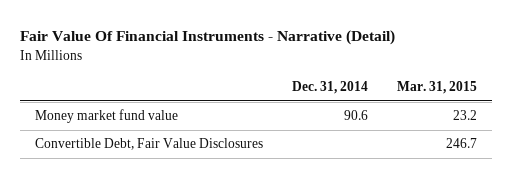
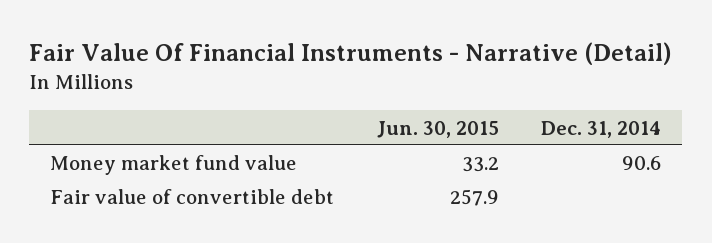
- | Dec. 31, 2014 | Mar. 31, 2015
+ | Jun. 30, 2015 | Dec. 31, 2014
- Convertible Debt, Fair Value Disclosures | | 246.7
+ Fair value of convertible debt | 257.9 |

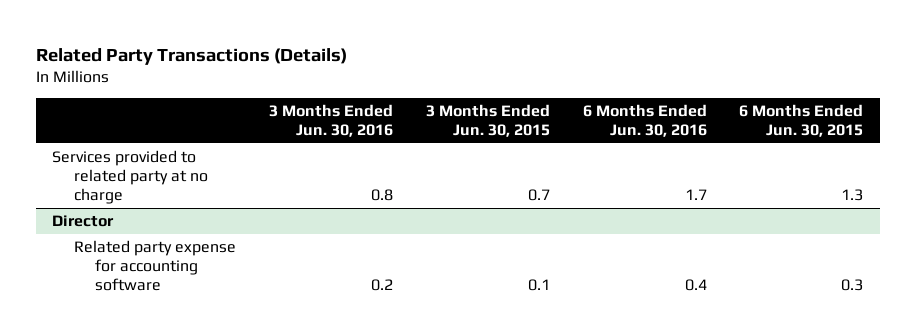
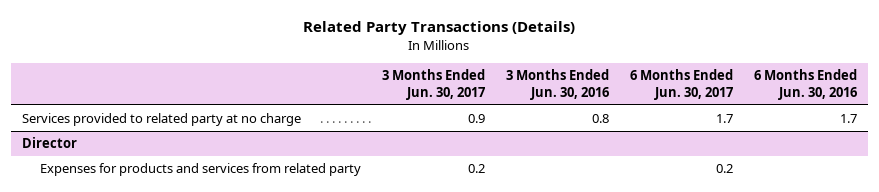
- | 3 Months Ended Jun. 30, 2016 | 3 Months Ended Jun. 30, 2015 | 6 Months Ended Jun. 30, 2016 | 6 Months Ended Jun. 30, 2015
+ | 3 Months Ended Jun. 30, 2017 | 3 Months Ended Jun. 30, 2016 | 6 Months Ended Jun. 30, 2017 | 6 Months Ended Jun. 30, 2016
@ Director
- Related party expense for accounting software | 0.2 | 0.1 | 0.4 | 0.3
+ Expenses for products and services from related party | 0.2 | | 0.2 |

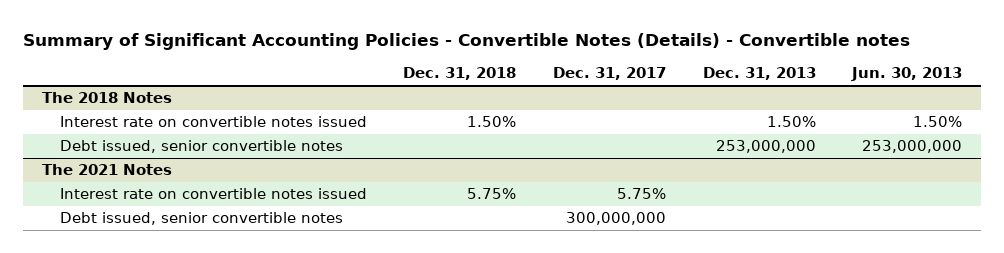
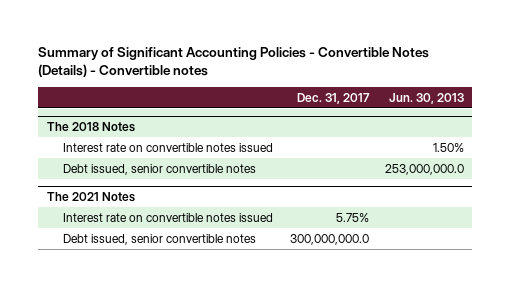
- | Dec. 31, 2018 | Dec. 31, 2017 | Dec. 31, 2013 | Jun. 30, 2013
+ | Dec. 31, 2017 | Jun. 30, 2013
@ The 2018 Notes
- Debt issued, senior convertible notes | | | 253,000,000 | 253,000,000
+ Debt issued, senior convertible notes | | 253,000,000.0
@ The 2021 Notes
- Debt issued, senior convertible notes | | 300,000,000 | |
+ Debt issued, senior convertible notes | 300,000,000.0 |

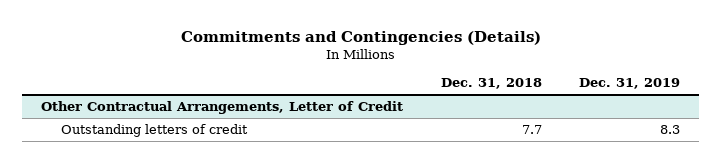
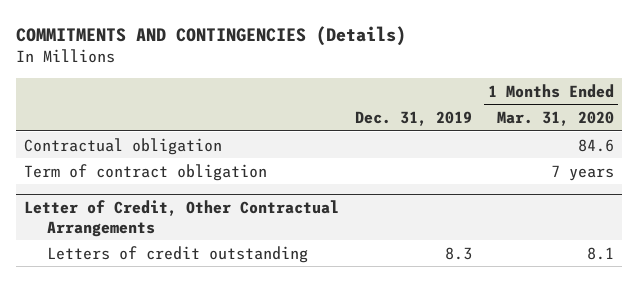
- Commitments and Contingencies (Details)
+ COMMITMENTS AND CONTINGENCIES (Details)
- | Dec. 31, 2018 | Dec. 31, 2019
+ | Dec. 31, 2019 | 1 Months Ended Mar. 31, 2020
- Other Contractual Arrangements, Letter of Credit
- Outstanding letters of credit | 7.7 | 8.3
+ Contractual obligation | | 84.6
+ Term of contract obligation | | 7 years
+ Letter of Credit, Other Contractual Arrangements
+ Letters of credit outstanding | 8.3 | 8.1

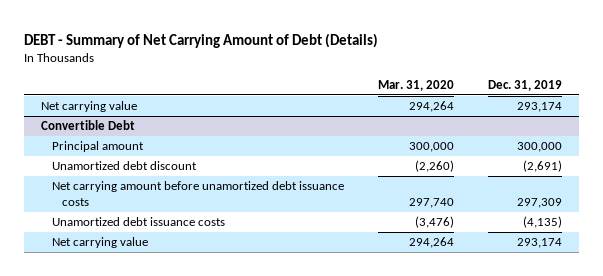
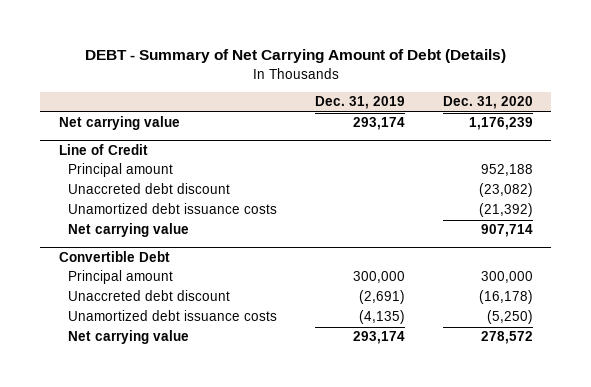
- | Mar. 31, 2020 | Dec. 31, 2019
+ | Dec. 31, 2019 | Dec. 31, 2020
+ Line of Credit
+ Principal amount | | 952,188
+ Unaccreted debt discount | | (23,082)
+ Unamortized debt issuance costs | | (21,392)
+ Net carrying value | | 907,714
@ Convertible Debt
- Unamortized debt discount | (2,260) | (2,691)
- Net carrying amount before unamortized debt issuance costs | 297,740 | 297,309
+ Unaccreted debt discount | (2,691) | (16,178)

